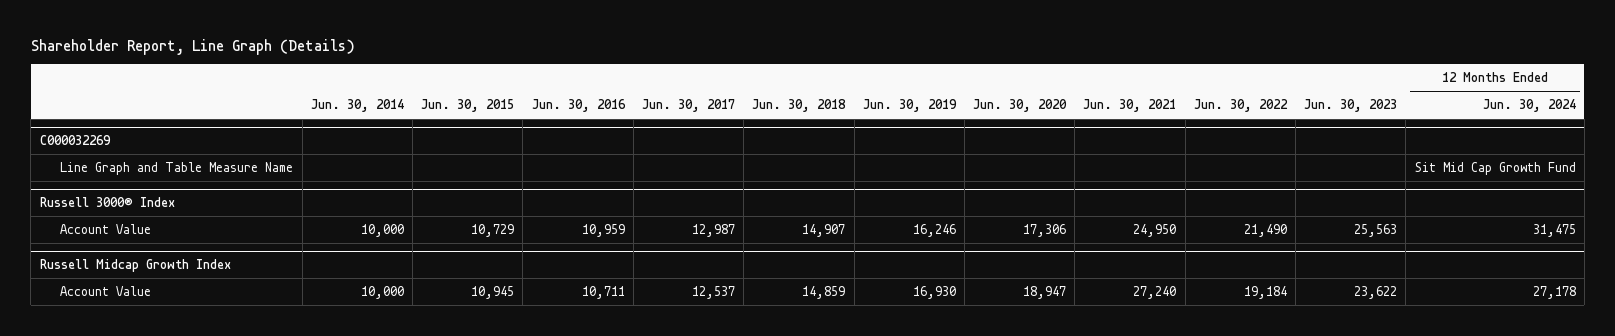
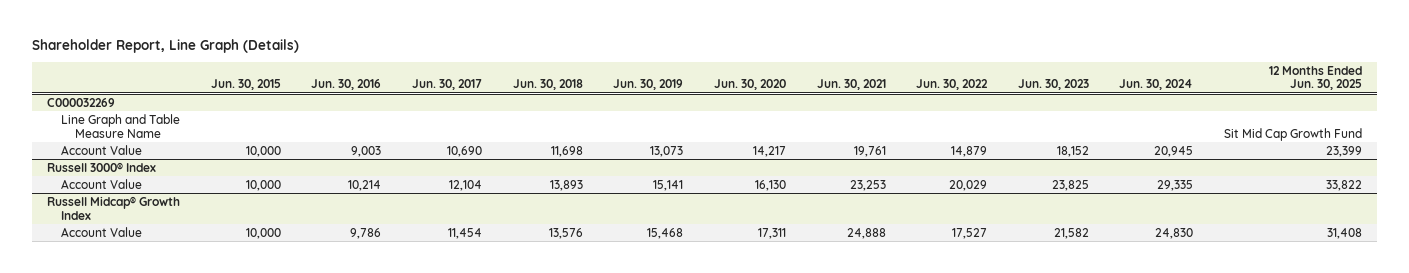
- | Jun. 30, 2014 | Jun. 30, 2015 | Jun. 30, 2016 | Jun. 30, 2017 | Jun. 30, 2018 | Jun. 30, 2019 | Jun. 30, 2020 | Jun. 30, 2021 | Jun. 30, 2022 | Jun. 30, 2023 | 12 Months Ended Jun. 30, 2024
+ | Jun. 30, 2015 | Jun. 30, 2016 | Jun. 30, 2017 | Jun. 30, 2018 | Jun. 30, 2019 | Jun. 30, 2020 | Jun. 30, 2021 | Jun. 30, 2022 | Jun. 30, 2023 | Jun. 30, 2024 | 12 Months Ended Jun. 30, 2025
@ C000032269
+ Account Value | 10,000 | 9,003 | 10,690 | 11,698 | 13,073 | 14,217 | 19,761 | 14,879 | 18,152 | 20,945 | 23,399
@ Russell 3000® Index
- Account Value | 10,000 | 10,729 | 10,959 | 12,987 | 14,907 | 16,246 | 17,306 | 24,950 | 21,490 | 25,563 | 31,475
- Russell Midcap Growth Index
- Account Value | 10,000 | 10,945 | 10,711 | 12,537 | 14,859 | 16,930 | 18,947 | 27,240 | 19,184 | 23,622 | 27,178
@ Russell 3000® Index
+ Account Value | 10,000 | 10,214 | 12,104 | 13,893 | 15,141 | 16,130 | 23,253 | 20,029 | 23,825 | 29,335 | 33,822
+ Russell Midcap® Growth Index
+ Account Value | 10,000 | 9,786 | 11,454 | 13,576 | 15,468 | 17,311 | 24,888 | 17,527 | 21,582 | 24,830 | 31,408

